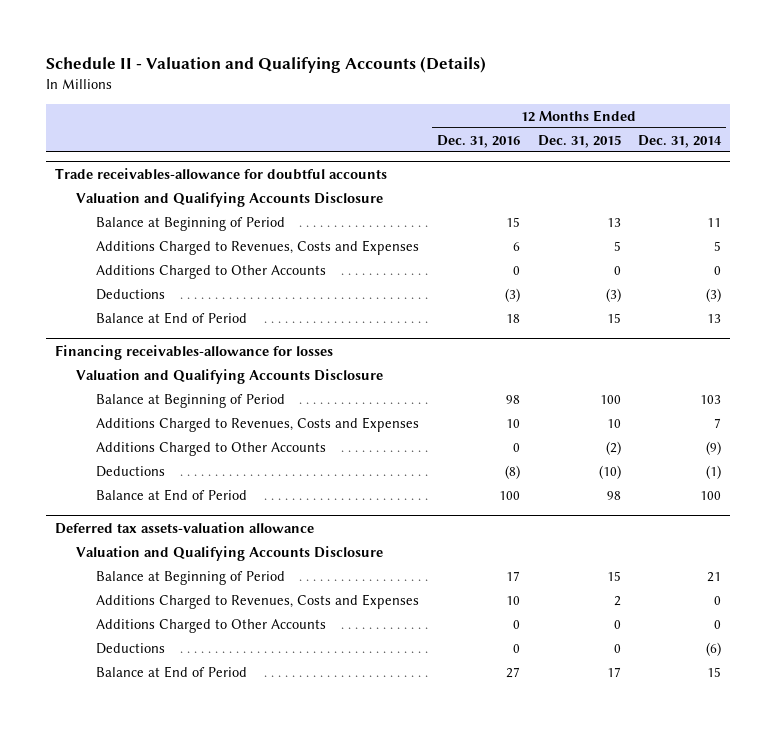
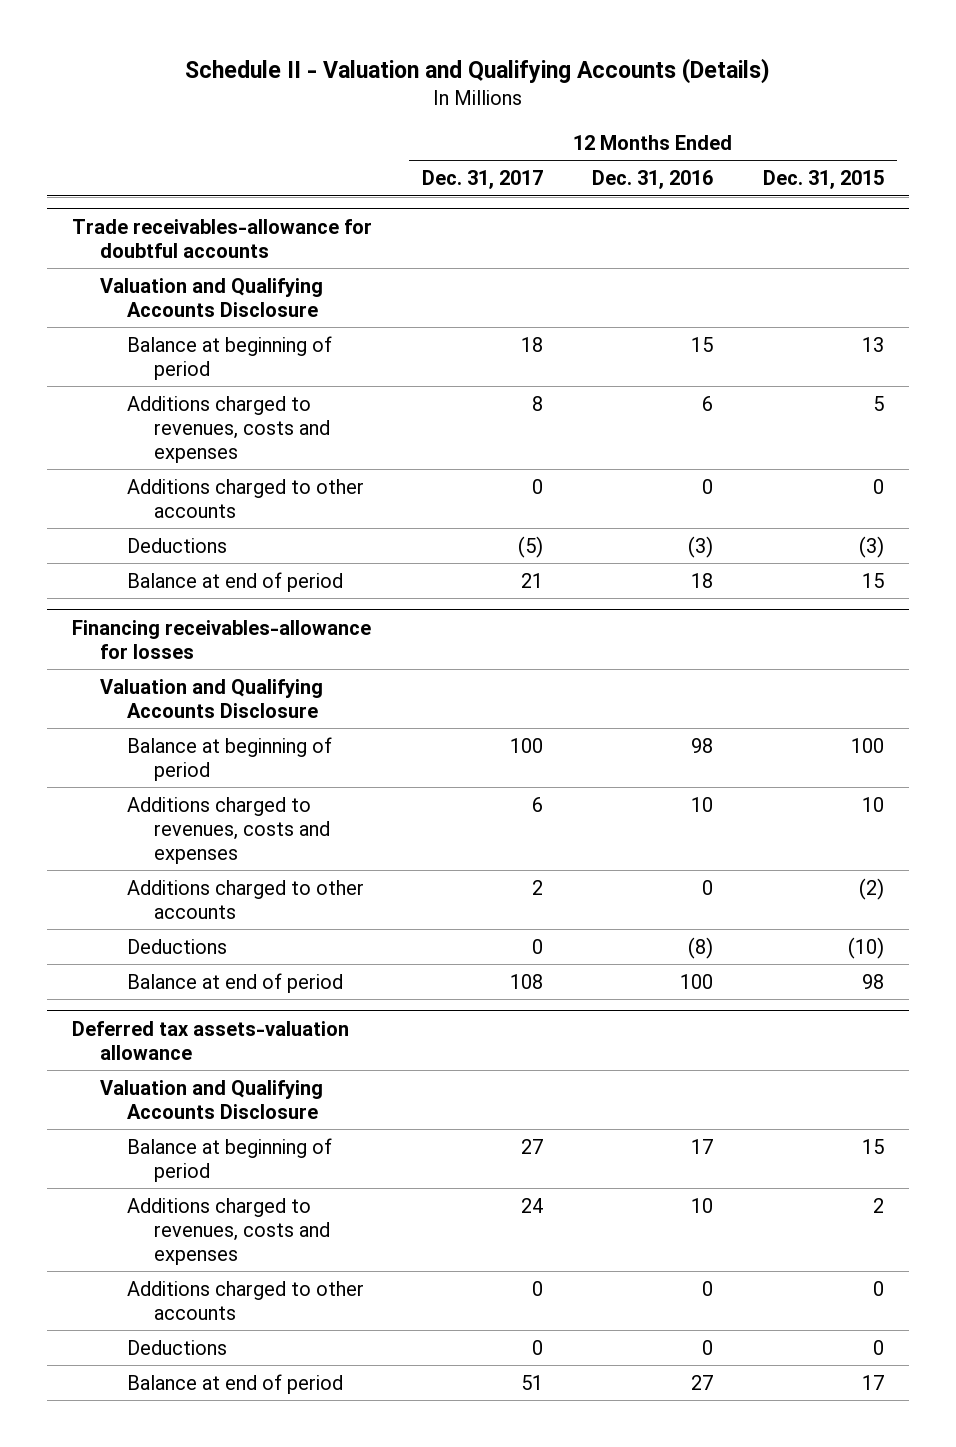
- | 12 Months Ended Dec. 31, 2016 | 12 Months Ended Dec. 31, 2015 | 12 Months Ended Dec. 31, 2014
+ | 12 Months Ended Dec. 31, 2017 | 12 Months Ended Dec. 31, 2016 | 12 Months Ended Dec. 31, 2015
@ Trade receivables-allowance for doubtful accounts
- Balance at Beginning of Period | 15 | 13 | 11
- Additions Charged to Revenues, Costs and Expenses | 6 | 5 | 5
- Additions Charged to Other Accounts | 0 | 0 | 0
+ Balance at beginning of period | 18 | 15 | 13
+ Additions charged to revenues, costs and expenses | 8 | 6 | 5
+ Additions charged to other accounts | 0 | 0 | 0
- Balance at End of Period | 18 | 15 | 13
+ Balance at end of period | 21 | 18 | 15
@ Financing receivables-allowance for losses
- Balance at Beginning of Period | 98 | 100 | 103
- Additions Charged to Revenues, Costs and Expenses | 10 | 10 | 7
- Additions Charged to Other Accounts | 0 | (2) | (9)
+ Balance at beginning of period | 100 | 98 | 100
+ Additions charged to revenues, costs and expenses | 6 | 10 | 10
+ Additions charged to other accounts | 2 | 0 | (2)
- Balance at End of Period | 100 | 98 | 100
+ Balance at end of period | 108 | 100 | 98
@ Deferred tax assets-valuation allowance
- Balance at Beginning of Period | 17 | 15 | 21
- Additions Charged to Revenues, Costs and Expenses | 10 | 2 | 0
- Additions Charged to Other Accounts | 0 | 0 | 0
+ Balance at beginning of period | 27 | 17 | 15
+ Additions charged to revenues, costs and expenses | 24 | 10 | 2
+ Additions charged to other accounts | 0 | 0 | 0
- Balance at End of Period | 27 | 17 | 15
+ Balance at end of period | 51 | 27 | 17

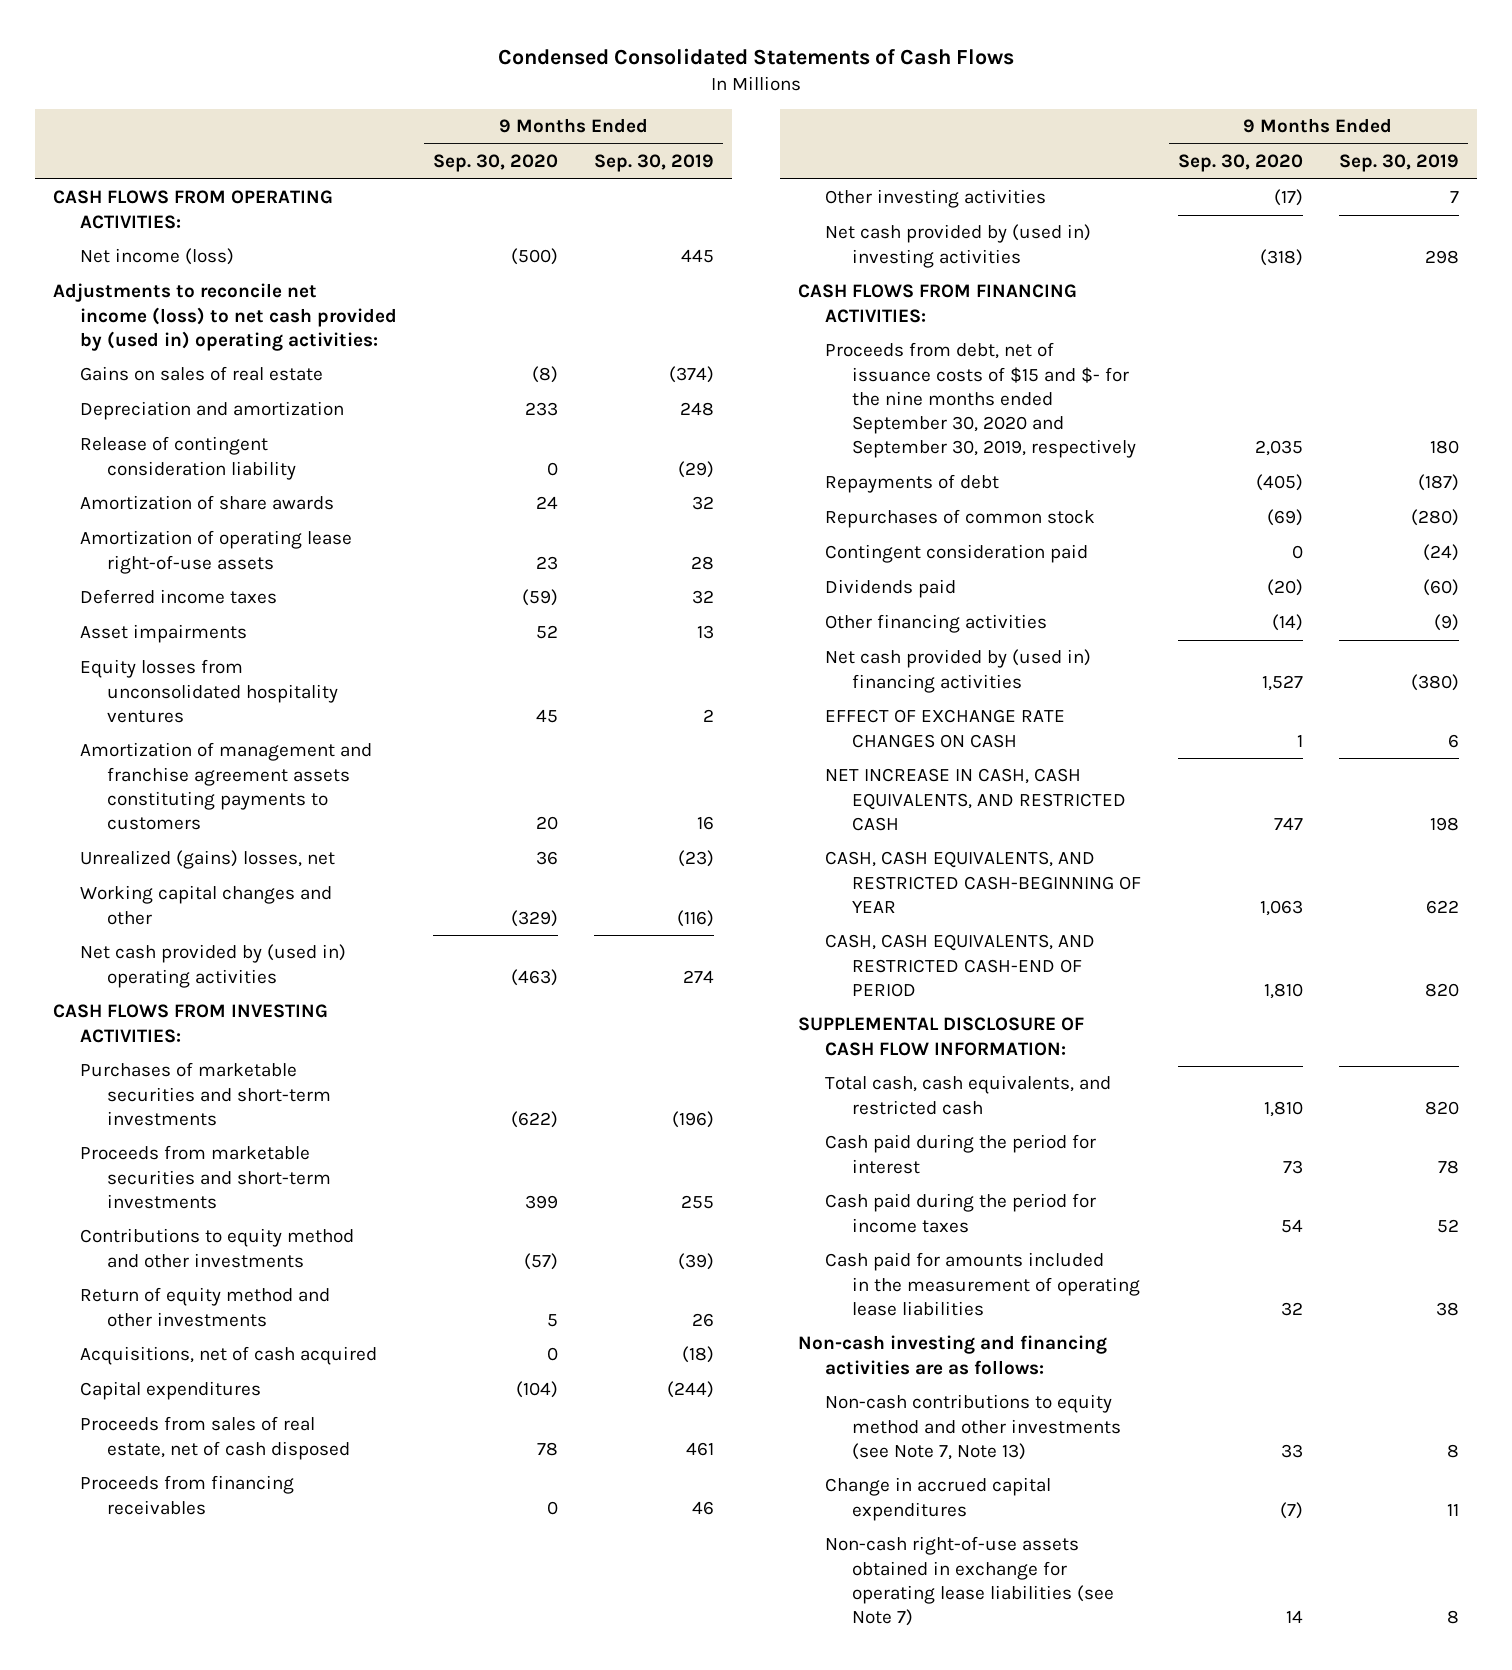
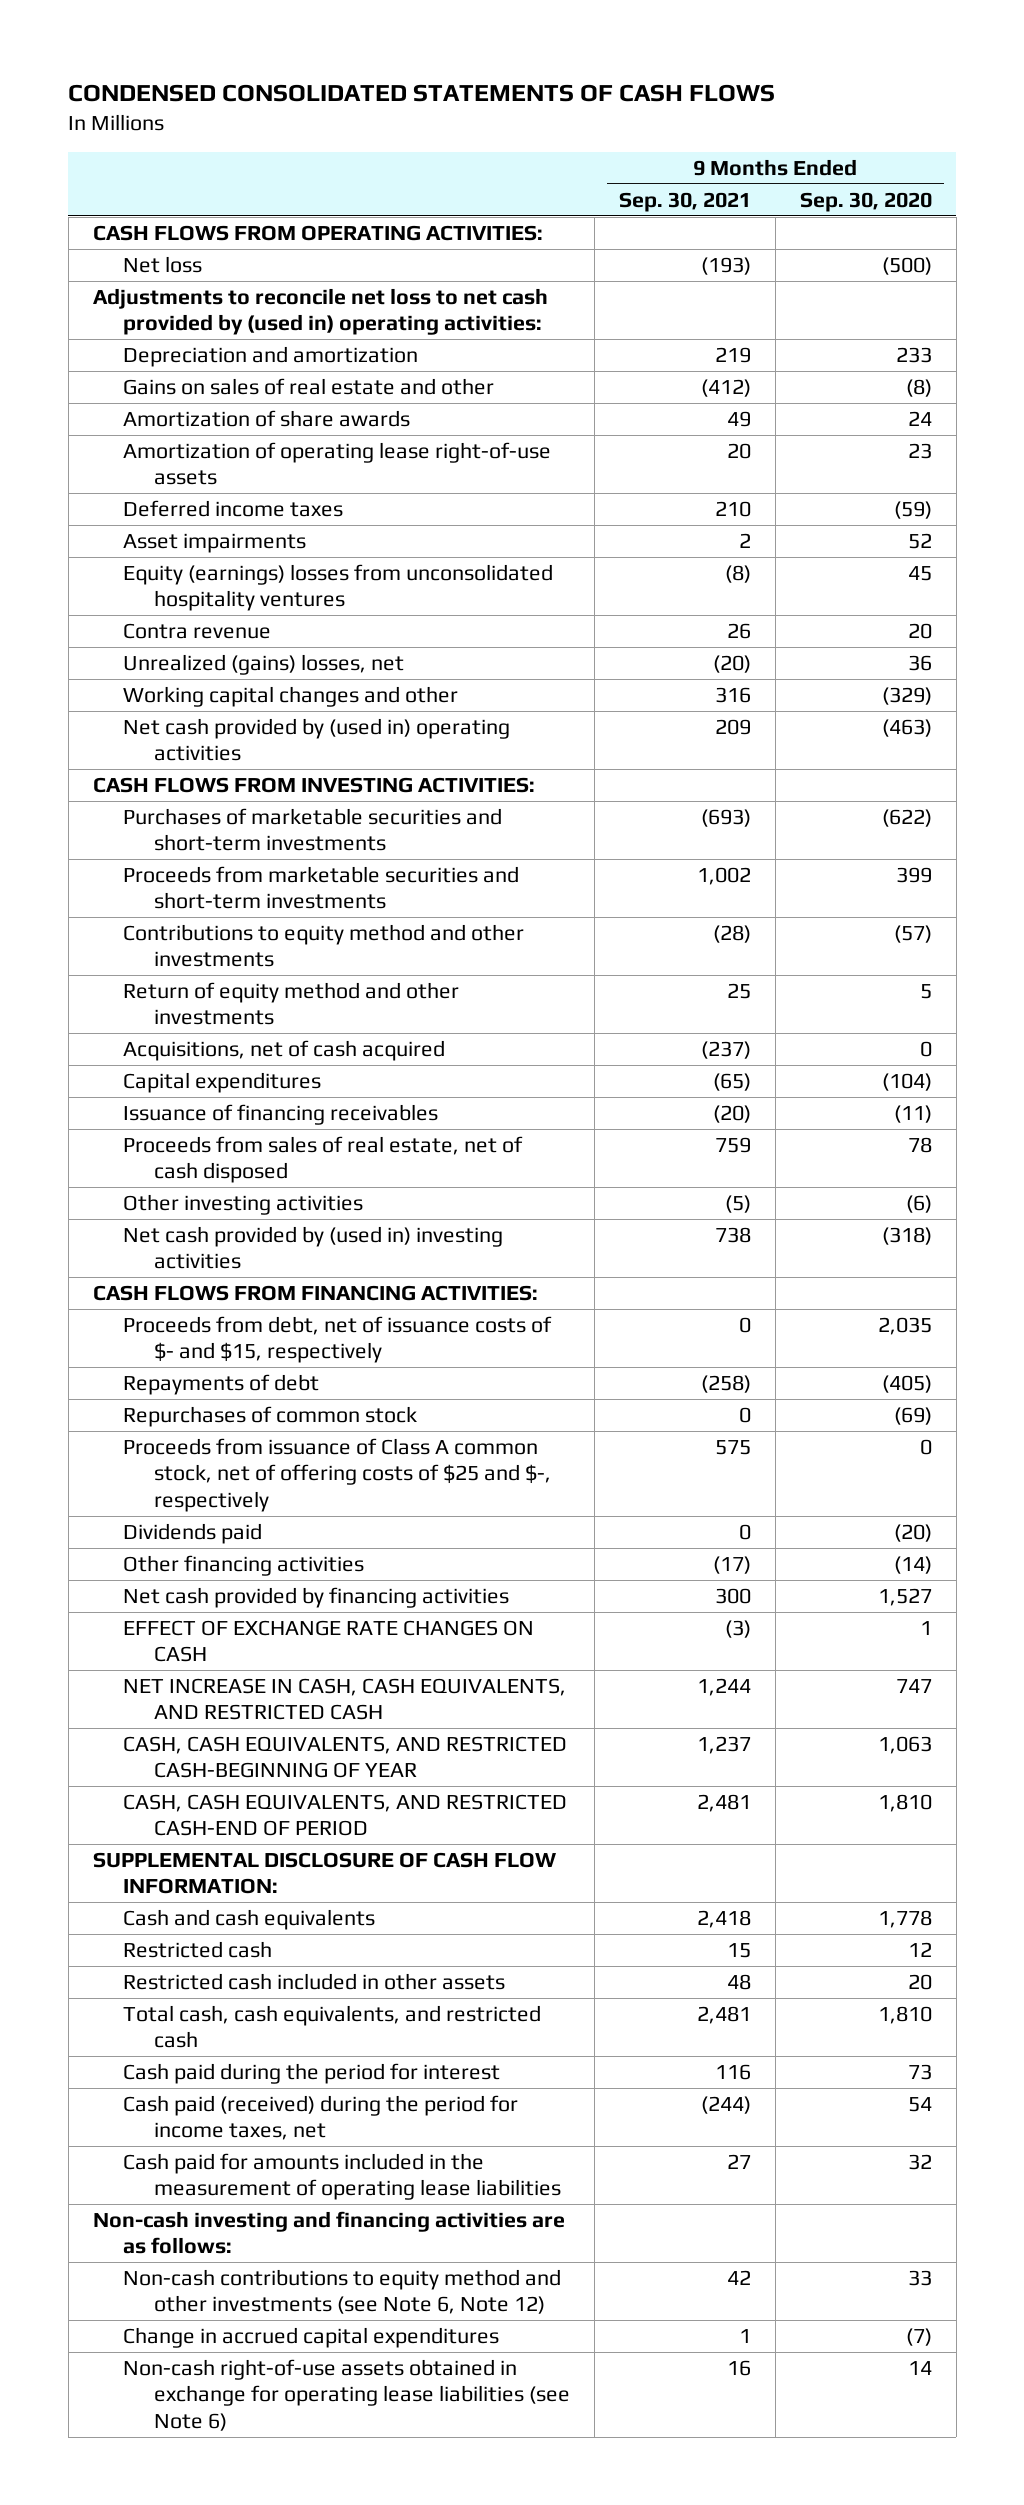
- Condensed Consolidated Statements of Cash Flows
+ CONDENSED CONSOLIDATED STATEMENTS OF CASH FLOWS
- | 9 Months Ended Sep. 30, 2020 | 9 Months Ended Sep. 30, 2019
+ | 9 Months Ended Sep. 30, 2021 | 9 Months Ended Sep. 30, 2020
- Net income (loss) | (500) | 445
- Adjustments to reconcile net income (loss) to net cash provided by (used in) operating activities:
- Gains on sales of real estate | (8) | (374)
+ Net loss | (193) | (500)
+ Adjustments to reconcile net loss to net cash provided by (used in) operating activities:
- Release of contingent consideration liability | 0 | (29)
+ Gains on sales of real estate and other | (412) | (8)
- Equity losses from unconsolidated hospitality ventures | 45 | 2
- Amortization of management and franchise agreement assets constituting payments to customers | 20 | 16
+ Equity (earnings) losses from unconsolidated hospitality ventures | (8) | 45
+ Contra revenue | 26 | 20
+ Issuance of financing receivables | (20) | (11)
- Proceeds from financing receivables | 0 | 46
- Other investing activities | (17) | 7
+ Other investing activities | (5) | (6)
- Proceeds from debt, net of issuance costs of $15 and $- for the nine months ended September 30, 2020 and September 30, 2019, respectively | 2,035 | 180
+ Proceeds from debt, net of issuance costs of $- and $15, respectively | 0 | 2,035
- Contingent consideration paid | 0 | (24)
+ Proceeds from issuance of Class A common stock, net of offering costs of $25 and $-, respectively | 575 | 0
- Net cash provided by (used in) financing activities | 1,527 | (380)
+ Net cash provided by financing activities | 300 | 1,527
+ Cash and cash equivalents | 2,418 | 1,778
+ Restricted cash | 15 | 12
+ Restricted cash included in other assets | 48 | 20
- Cash paid during the period for income taxes | 54 | 52
+ Cash paid (received) during the period for income taxes, net | (244) | 54
- Non-cash contributions to equity method and other investments (see Note 7, Note 13) | 33 | 8
+ Non-cash contributions to equity method and other investments (see Note 6, Note 12) | 42 | 33
- Non-cash right-of-use assets obtained in exchange for operating lease liabilities (see Note 7) | 14 | 8
+ Non-cash right-of-use assets obtained in exchange for operating lease liabilities (see Note 6) | 16 | 14

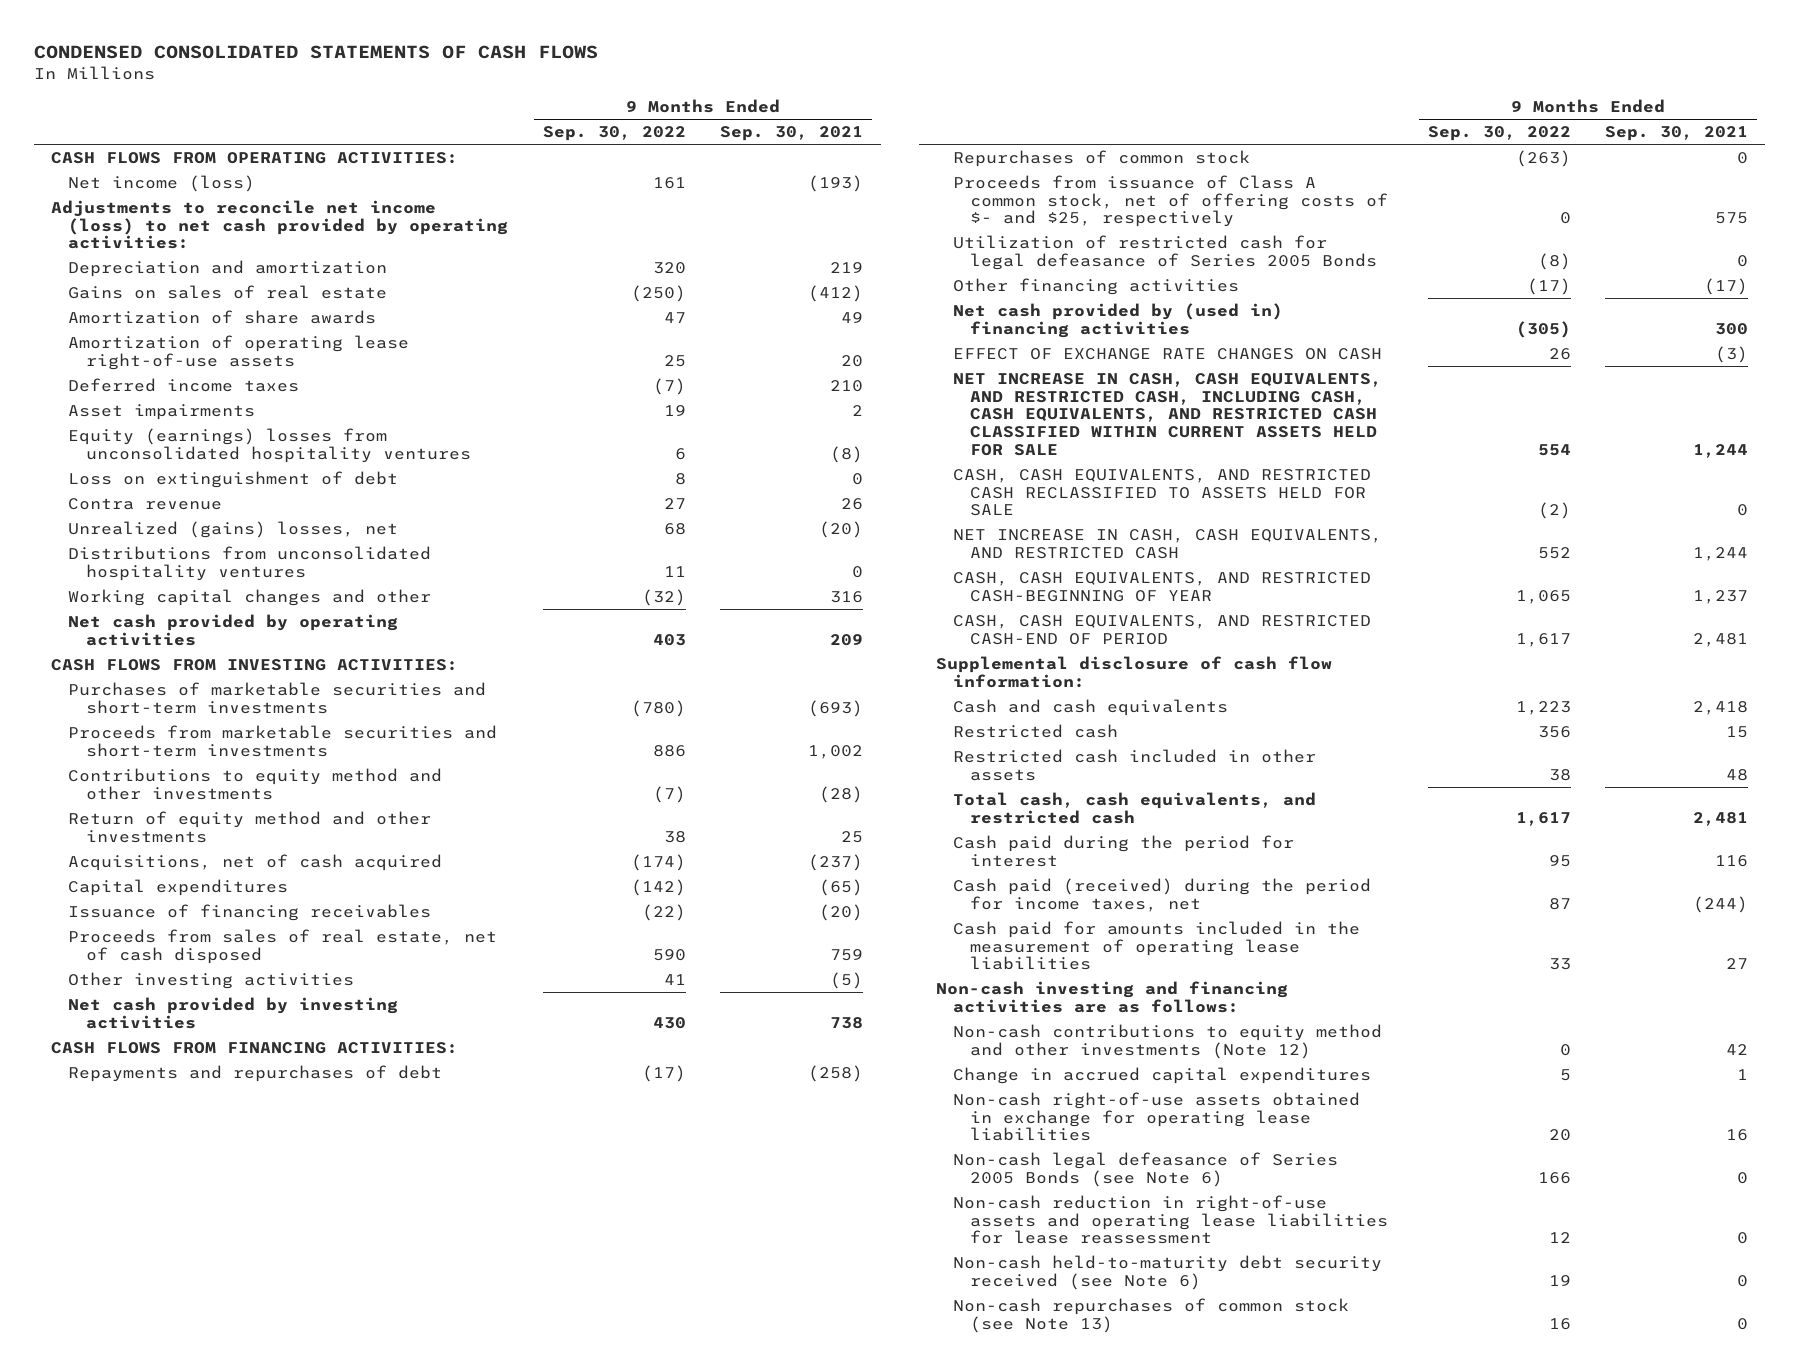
- | 9 Months Ended Sep. 30, 2021 | 9 Months Ended Sep. 30, 2020
+ | 9 Months Ended Sep. 30, 2022 | 9 Months Ended Sep. 30, 2021
- Net loss | (193) | (500)
- Adjustments to reconcile net loss to net cash provided by (used in) operating activities:
+ Net income (loss) | 161 | (193)
+ Adjustments to reconcile net income (loss) to net cash provided by operating activities:
- Gains on sales of real estate and other | (412) | (8)
+ Gains on sales of real estate | (250) | (412)
+ Loss on extinguishment of debt | 8 | 0
+ Distributions from unconsolidated hospitality ventures | 11 | 0
- Net cash provided by (used in) operating activities | 209 | (463)
+ Net cash provided by operating activities | 403 | 209
- Net cash provided by (used in) investing activities | 738 | (318)
+ Net cash provided by investing activities | 430 | 738
- Proceeds from debt, net of issuance costs of $- and $15, respectively | 0 | 2,035
- Repayments of debt | (258) | (405)
+ Repayments and repurchases of debt | (17) | (258)
- Proceeds from issuance of Class A common stock, net of offering costs of $25 and $-, respectively | 575 | 0
- Dividends paid | 0 | (20)
+ Proceeds from issuance of Class A common stock, net of offering costs of $- and $25, respectively | 0 | 575
+ Utilization of restricted cash for legal defeasance of Series 2005 Bonds | (8) | 0
- Net cash provided by financing activities | 300 | 1,527
+ Net cash provided by (used in) financing activities | (305) | 300
+ NET INCREASE IN CASH, CASH EQUIVALENTS, AND RESTRICTED CASH, INCLUDING CASH, CASH EQUIVALENTS, AND RESTRICTED CASH CLASSIFIED WITHIN CURRENT ASSETS HELD FOR SALE | 554 | 1,244
+ CASH, CASH EQUIVALENTS, AND RESTRICTED CASH RECLASSIFIED TO ASSETS HELD FOR SALE | (2) | 0
- SUPPLEMENTAL DISCLOSURE OF CASH FLOW INFORMATION:
+ Supplemental disclosure of cash flow information:
- Non-cash contributions to equity method and other investments (see Note 6, Note 12) | 42 | 33
+ Non-cash contributions to equity method and other investments (Note 12) | 0 | 42
- Non-cash right-of-use assets obtained in exchange for operating lease liabilities (see Note 6) | 16 | 14
+ Non-cash right-of-use assets obtained in exchange for operating lease liabilities | 20 | 16
+ Non-cash legal defeasance of Series 2005 Bonds (see Note 6) | 166 | 0
+ Non-cash reduction in right-of-use assets and operating lease liabilities for lease reassessment | 12 | 0
+ Non-cash held-to-maturity debt security received (see Note 6) | 19 | 0
+ Non-cash repurchases of common stock (see Note 13) | 16 | 0

